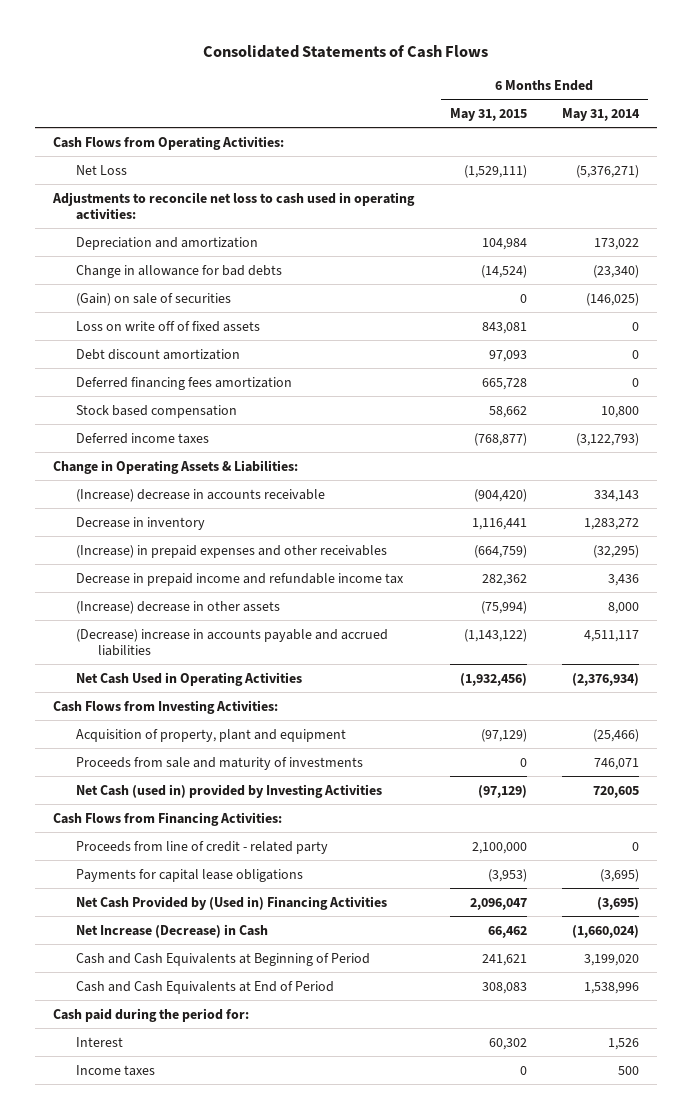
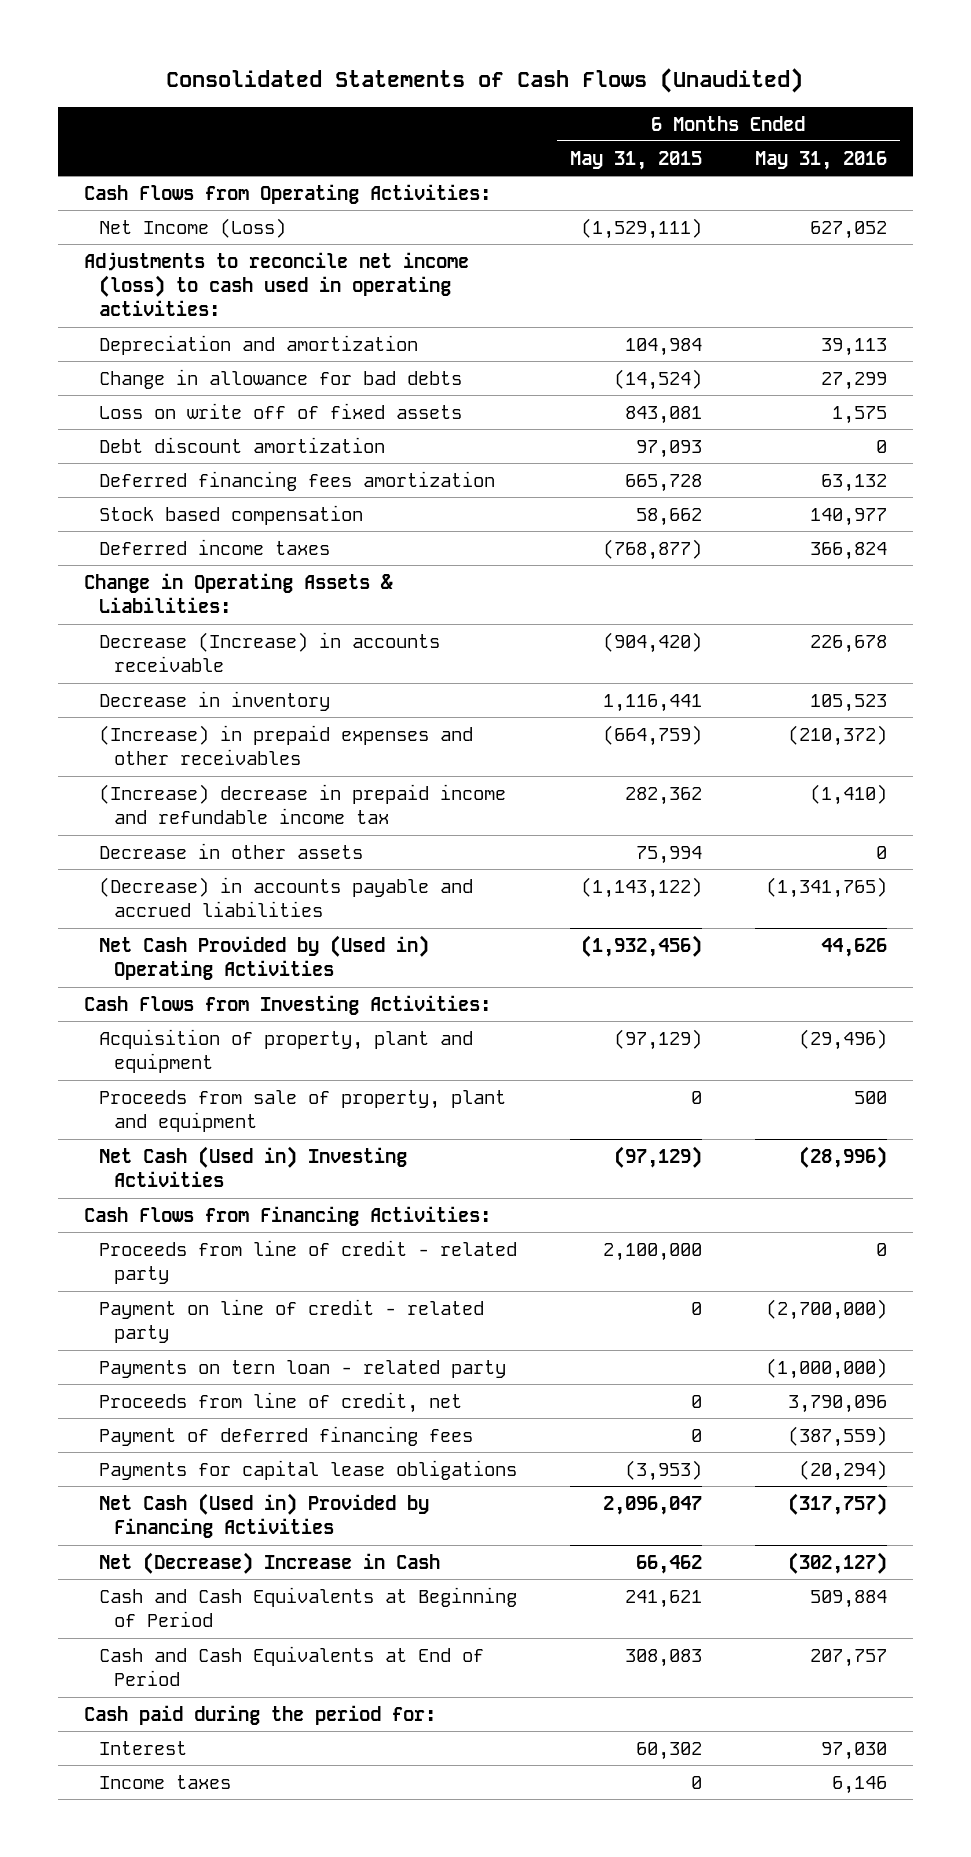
- Consolidated Statements of Cash Flows
+ Consolidated Statements of Cash Flows (Unaudited)
- | 6 Months Ended May 31, 2015 | 6 Months Ended May 31, 2014
+ | 6 Months Ended May 31, 2015 | 6 Months Ended May 31, 2016
- Net Loss | (1,529,111) | (5,376,271)
- Adjustments to reconcile net loss to cash used in operating activities:
+ Net Income (Loss) | (1,529,111) | 627,052
+ Adjustments to reconcile net income (loss) to cash used in operating activities:
- (Gain) on sale of securities | 0 | (146,025)
- (Increase) decrease in accounts receivable | (904,420) | 334,143
+ Decrease (Increase) in accounts receivable | (904,420) | 226,678
- Decrease in prepaid income and refundable income tax | 282,362 | 3,436
- (Increase) decrease in other assets | (75,994) | 8,000
- (Decrease) increase in accounts payable and accrued liabilities | (1,143,122) | 4,511,117
- Net Cash Used in Operating Activities | (1,932,456) | (2,376,934)
+ (Increase) decrease in prepaid income and refundable income tax | 282,362 | (1,410)
+ Decrease in other assets | 75,994 | 0
+ (Decrease) in accounts payable and accrued liabilities | (1,143,122) | (1,341,765)
+ Net Cash Provided by (Used in) Operating Activities | (1,932,456) | 44,626
- Proceeds from sale and maturity of investments | 0 | 746,071
- Net Cash (used in) provided by Investing Activities | (97,129) | 720,605
+ Proceeds from sale of property, plant and equipment | 0 | 500
+ Net Cash (Used in) Investing Activities | (97,129) | (28,996)
+ Payment on line of credit - related party | 0 | (2,700,000)
+ Payments on tern loan - related party | | (1,000,000)
+ Proceeds from line of credit, net | 0 | 3,790,096
+ Payment of deferred financing fees | 0 | (387,559)
- Net Cash Provided by (Used in) Financing Activities | 2,096,047 | (3,695)
- Net Increase (Decrease) in Cash | 66,462 | (1,660,024)
+ Net Cash (Used in) Provided by Financing Activities | 2,096,047 | (317,757)
+ Net (Decrease) Increase in Cash | 66,462 | (302,127)

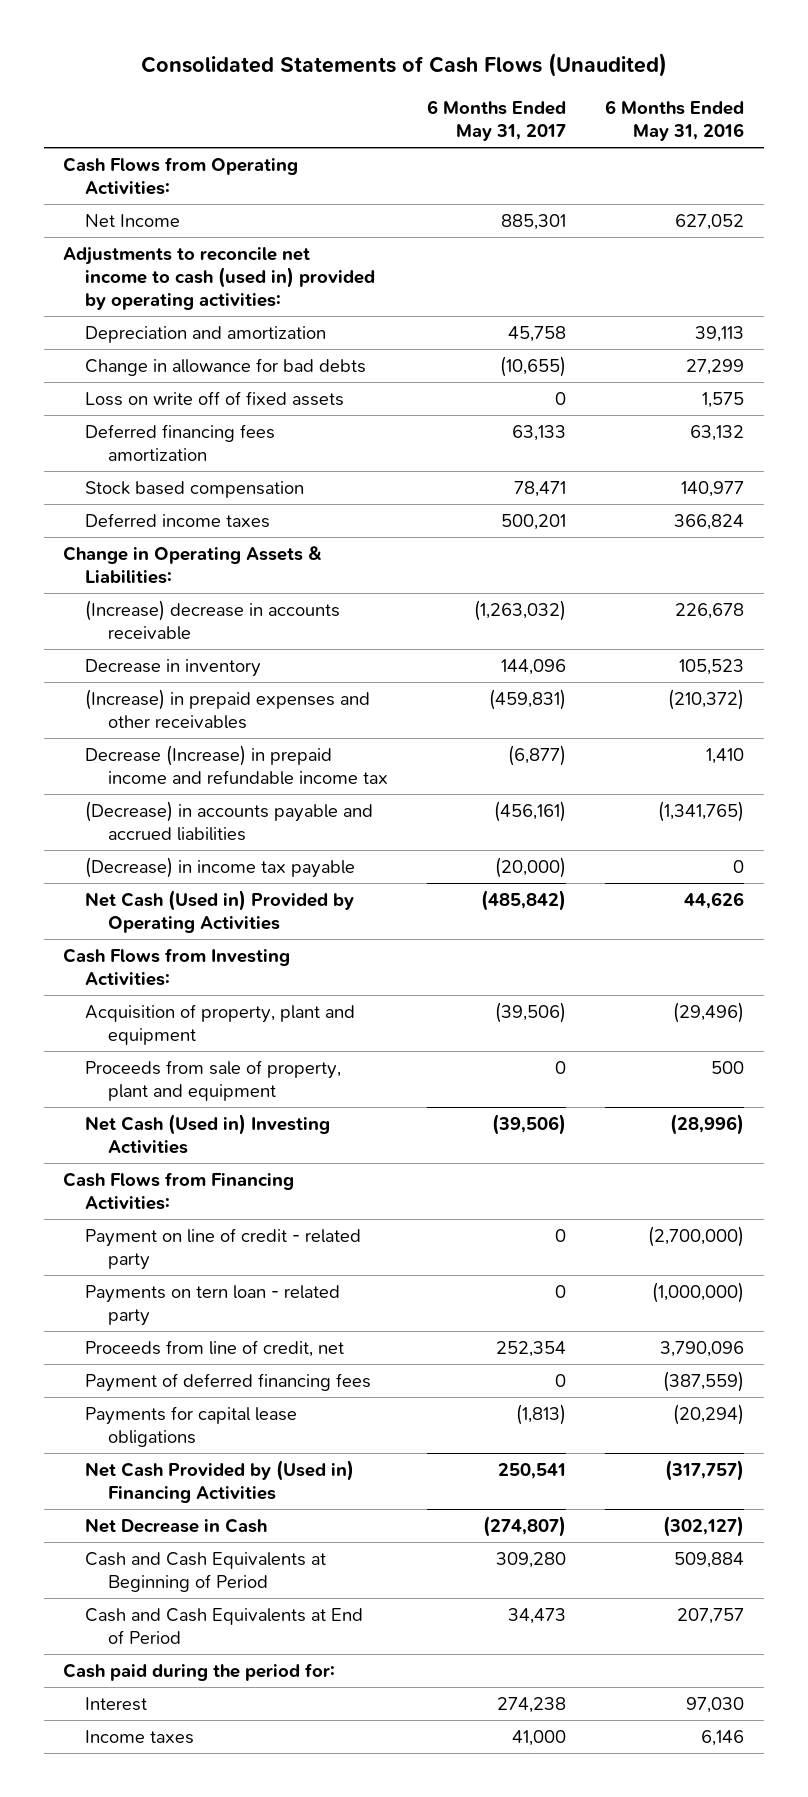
- | 6 Months Ended May 31, 2015 | 6 Months Ended May 31, 2016
+ | 6 Months Ended May 31, 2017 | 6 Months Ended May 31, 2016
- Net Income (Loss) | (1,529,111) | 627,052
- Adjustments to reconcile net income (loss) to cash used in operating activities:
+ Net Income | 885,301 | 627,052
+ Adjustments to reconcile net income to cash (used in) provided by operating activities:
- Debt discount amortization | 97,093 | 0
- Decrease (Increase) in accounts receivable | (904,420) | 226,678
+ (Increase) decrease in accounts receivable | (1,263,032) | 226,678
- (Increase) decrease in prepaid income and refundable income tax | 282,362 | (1,410)
- Decrease in other assets | 75,994 | 0
+ Decrease (Increase) in prepaid income and refundable income tax | (6,877) | 1,410
- Net Cash Provided by (Used in) Operating Activities | (1,932,456) | 44,626
+ (Decrease) in income tax payable | (20,000) | 0
+ Net Cash (Used in) Provided by Operating Activities | (485,842) | 44,626
- Proceeds from line of credit - related party | 2,100,000 | 0
- Net Cash (Used in) Provided by Financing Activities | 2,096,047 | (317,757)
- Net (Decrease) Increase in Cash | 66,462 | (302,127)
+ Net Cash Provided by (Used in) Financing Activities | 250,541 | (317,757)
+ Net Decrease in Cash | (274,807) | (302,127)

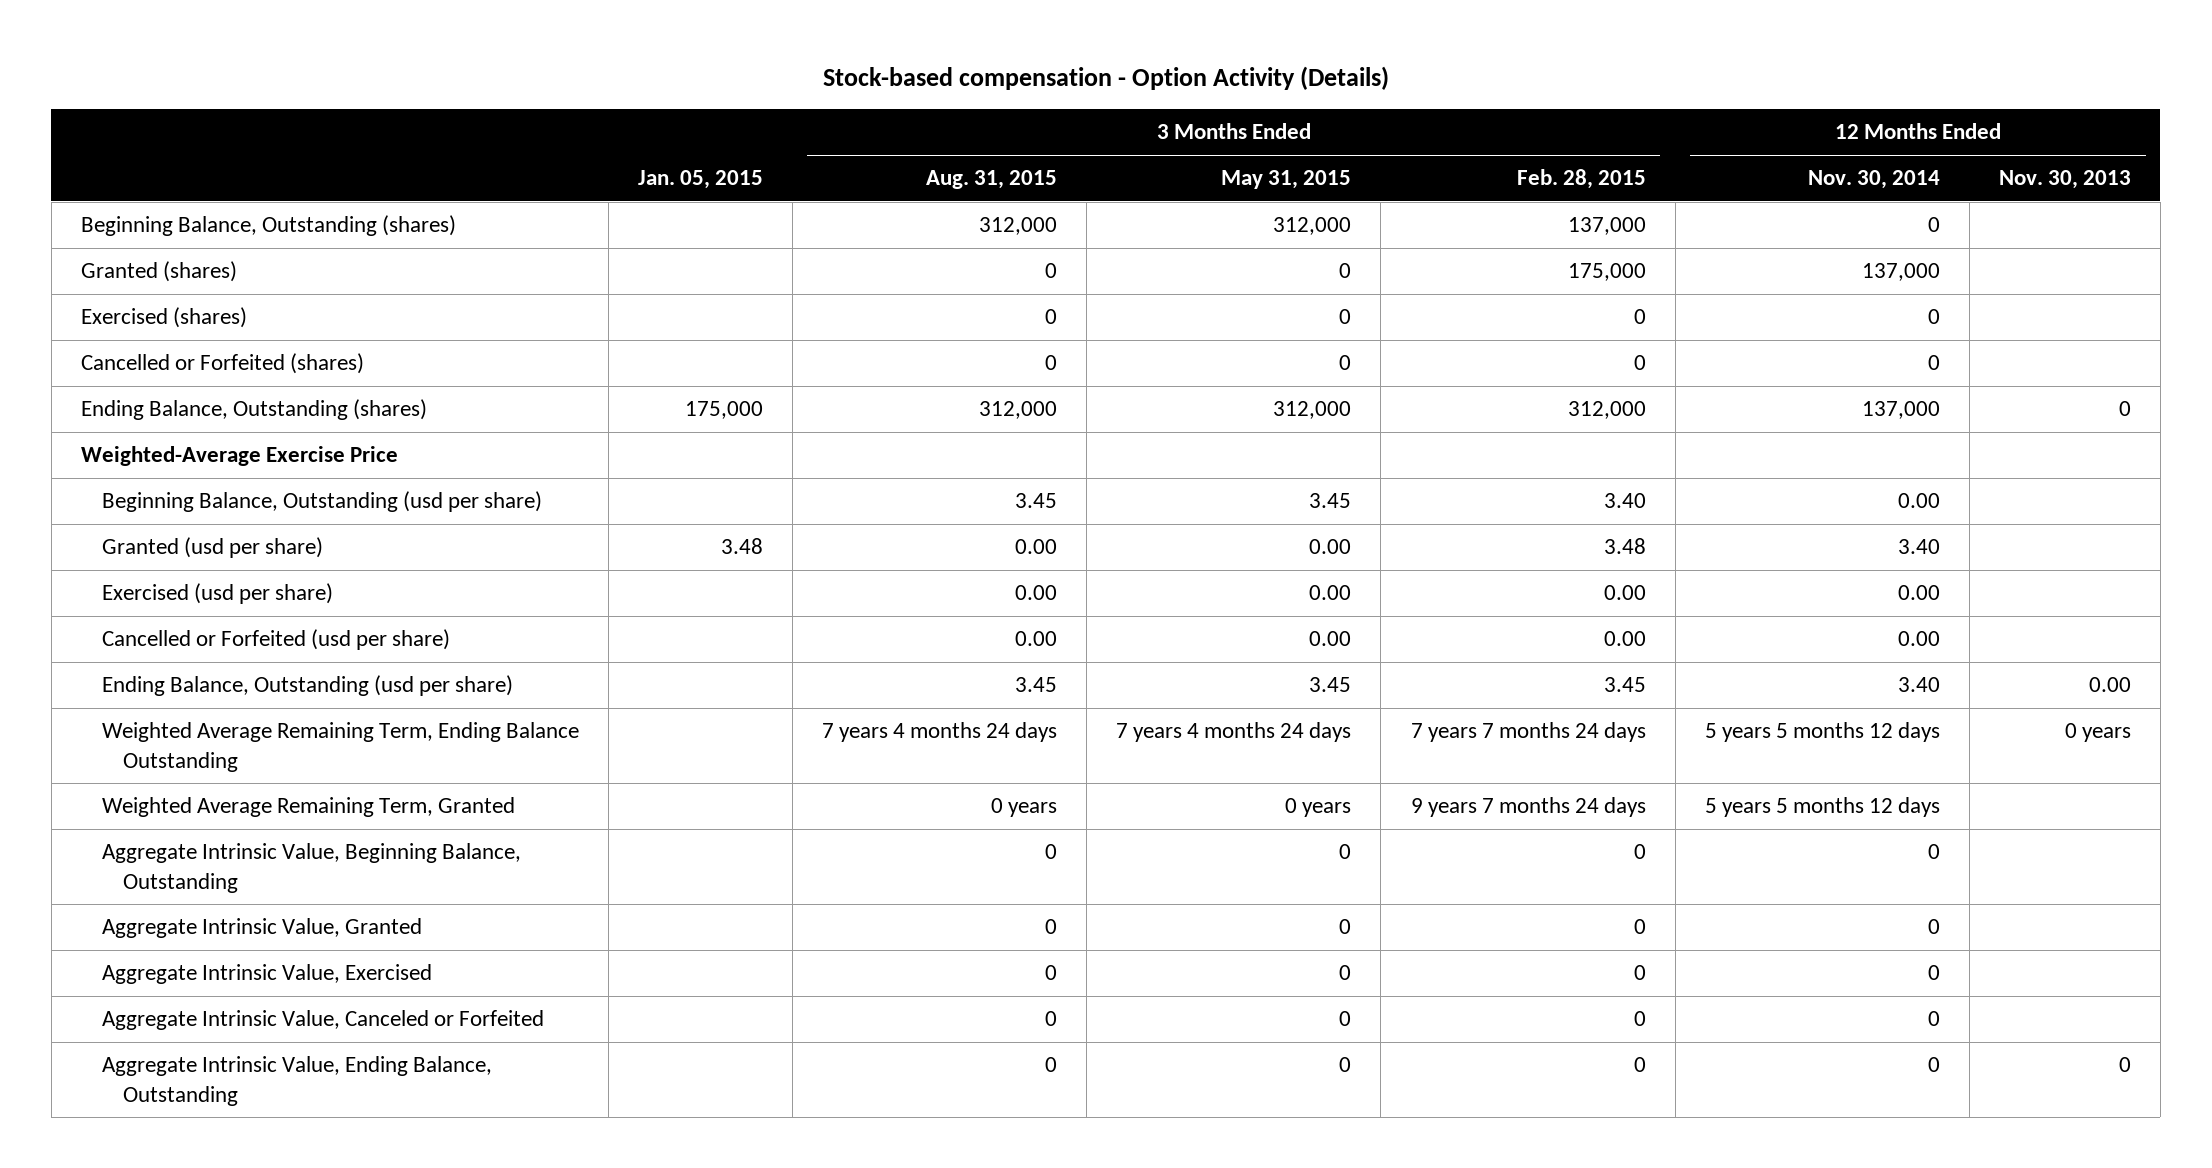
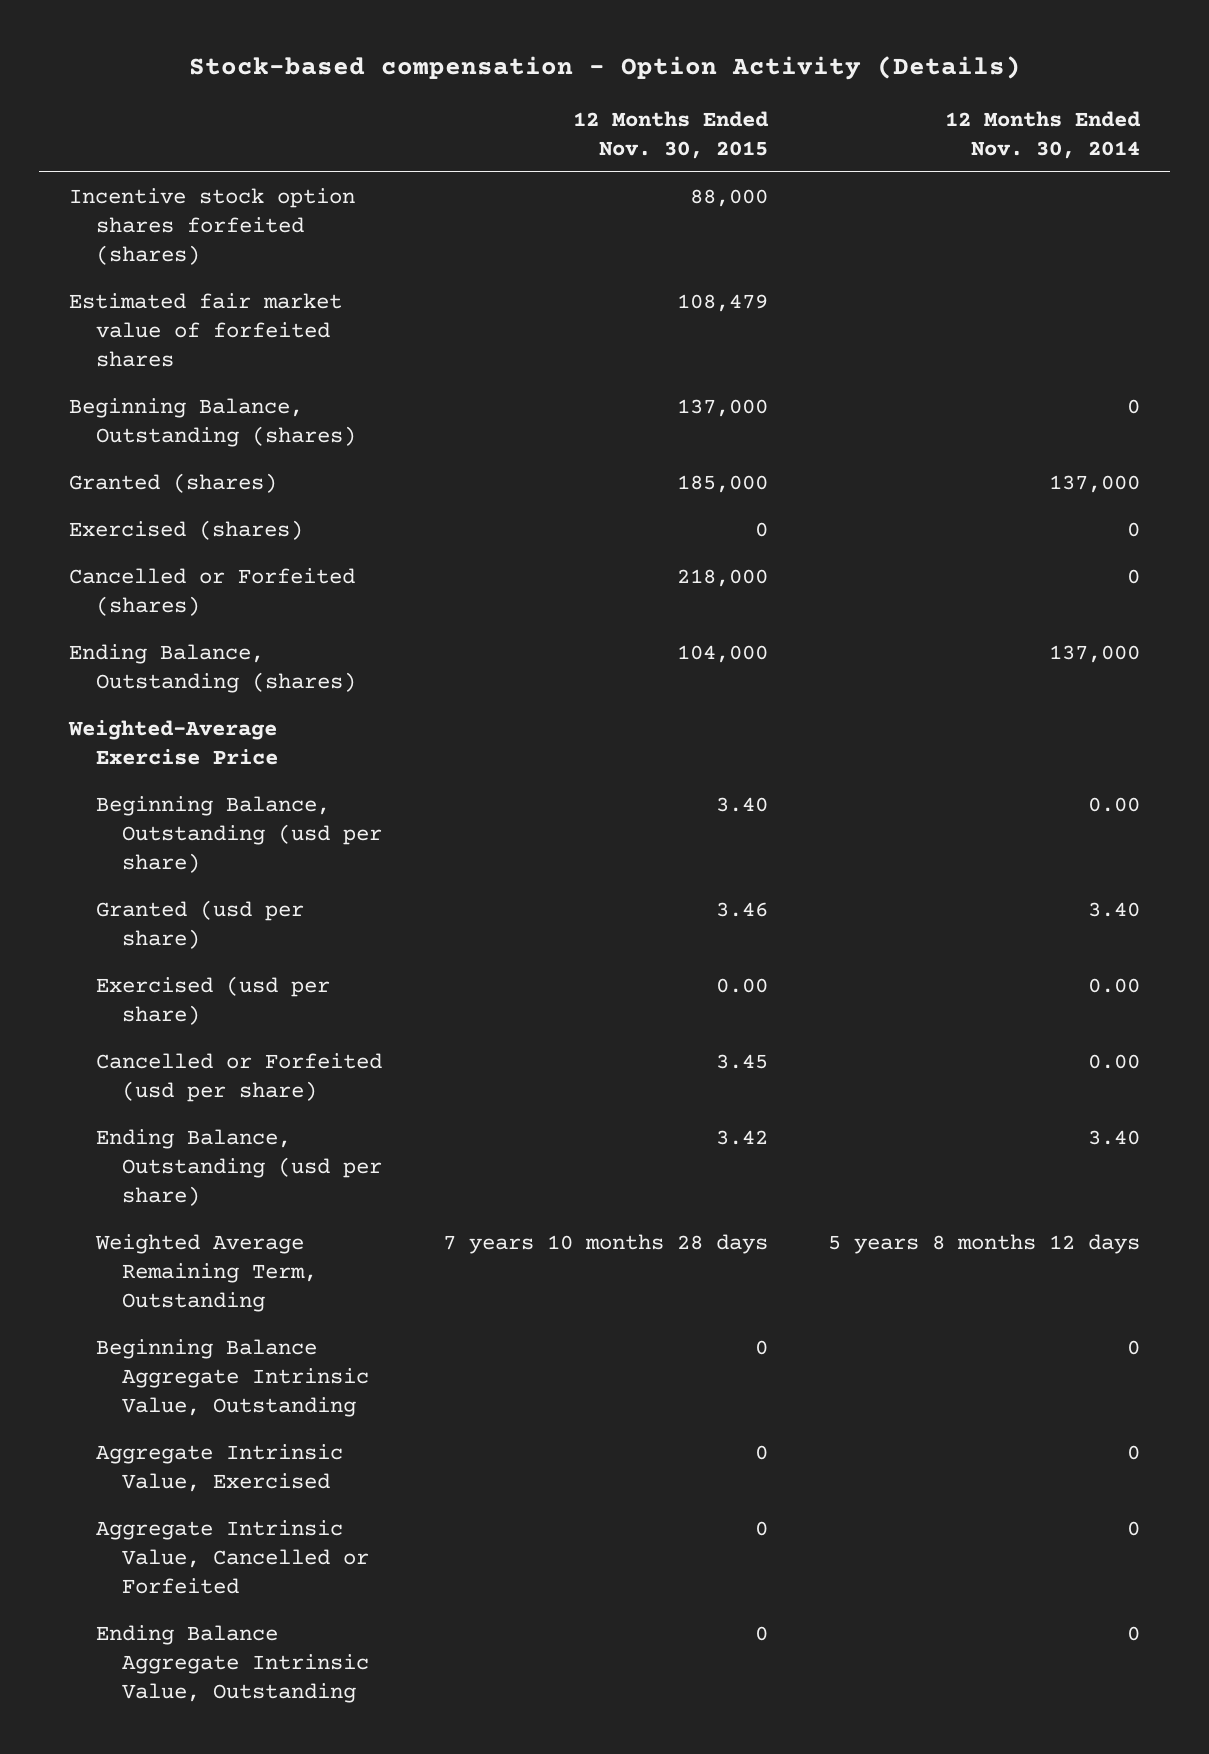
- | Jan. 05, 2015 | 3 Months Ended Aug. 31, 2015 | 3 Months Ended May 31, 2015 | 3 Months Ended Feb. 28, 2015 | 12 Months Ended Nov. 30, 2014 | 12 Months Ended Nov. 30, 2013
+ | 12 Months Ended Nov. 30, 2015 | 12 Months Ended Nov. 30, 2014
+ Incentive stock option shares forfeited (shares) | 88,000 |
+ Estimated fair market value of forfeited shares | 108,479 |
- Weighted Average Remaining Term, Ending Balance Outstanding | | 7 years 4 months 24 days | 7 years 4 months 24 days | 7 years 7 months 24 days | 5 years 5 months 12 days | 0 years
- Weighted Average Remaining Term, Granted | | 0 years | 0 years | 9 years 7 months 24 days | 5 years 5 months 12 days |
- Aggregate Intrinsic Value, Beginning Balance, Outstanding | | 0 | 0 | 0 | 0 |
- Aggregate Intrinsic Value, Granted | | 0 | 0 | 0 | 0 |
+ Weighted Average Remaining Term, Outstanding | 7 years 10 months 28 days | 5 years 8 months 12 days
+ Beginning Balance Aggregate Intrinsic Value, Outstanding | 0 | 0
- Aggregate Intrinsic Value, Canceled or Forfeited | | 0 | 0 | 0 | 0 |
- Aggregate Intrinsic Value, Ending Balance, Outstanding | | 0 | 0 | 0 | 0 | 0
+ Aggregate Intrinsic Value, Cancelled or Forfeited | 0 | 0
+ Ending Balance Aggregate Intrinsic Value, Outstanding | 0 | 0

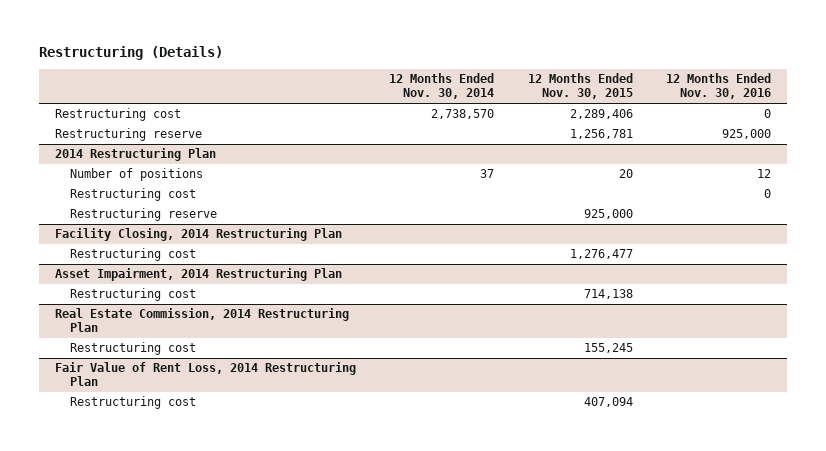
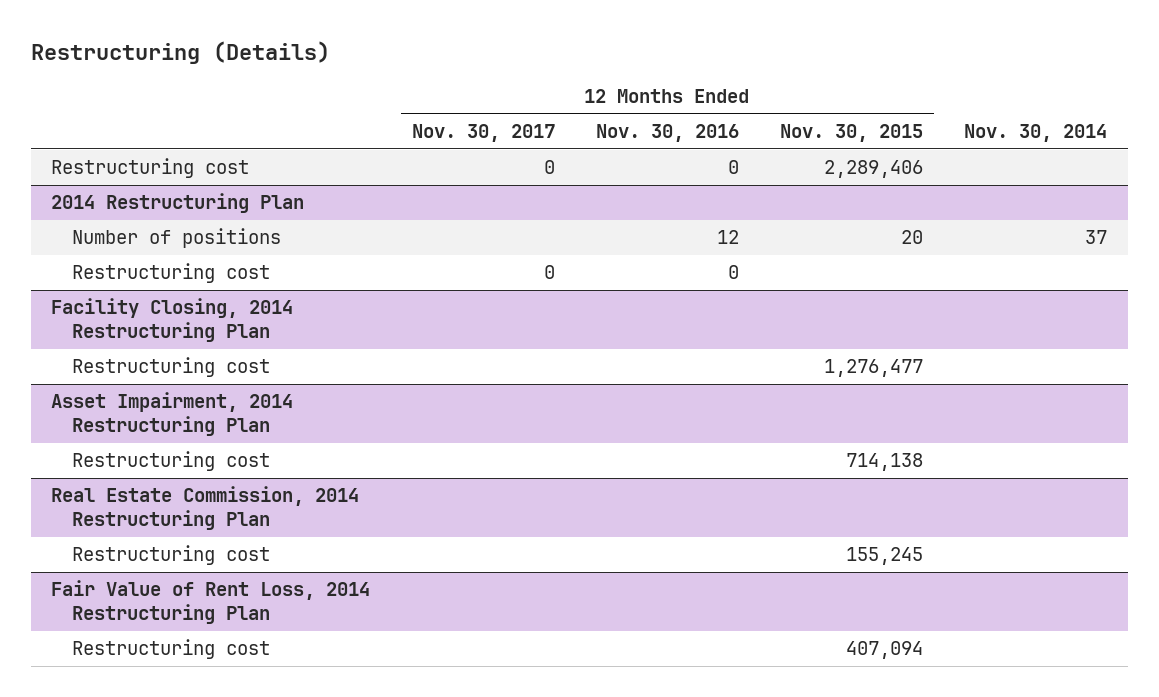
- | 12 Months Ended Nov. 30, 2014 | 12 Months Ended Nov. 30, 2015 | 12 Months Ended Nov. 30, 2016
+ | 12 Months Ended Nov. 30, 2017 | 12 Months Ended Nov. 30, 2016 | 12 Months Ended Nov. 30, 2015 | Nov. 30, 2014
- Restructuring reserve | | 1,256,781 | 925,000
@ 2014 Restructuring Plan
- Restructuring reserve | | 925,000 |

